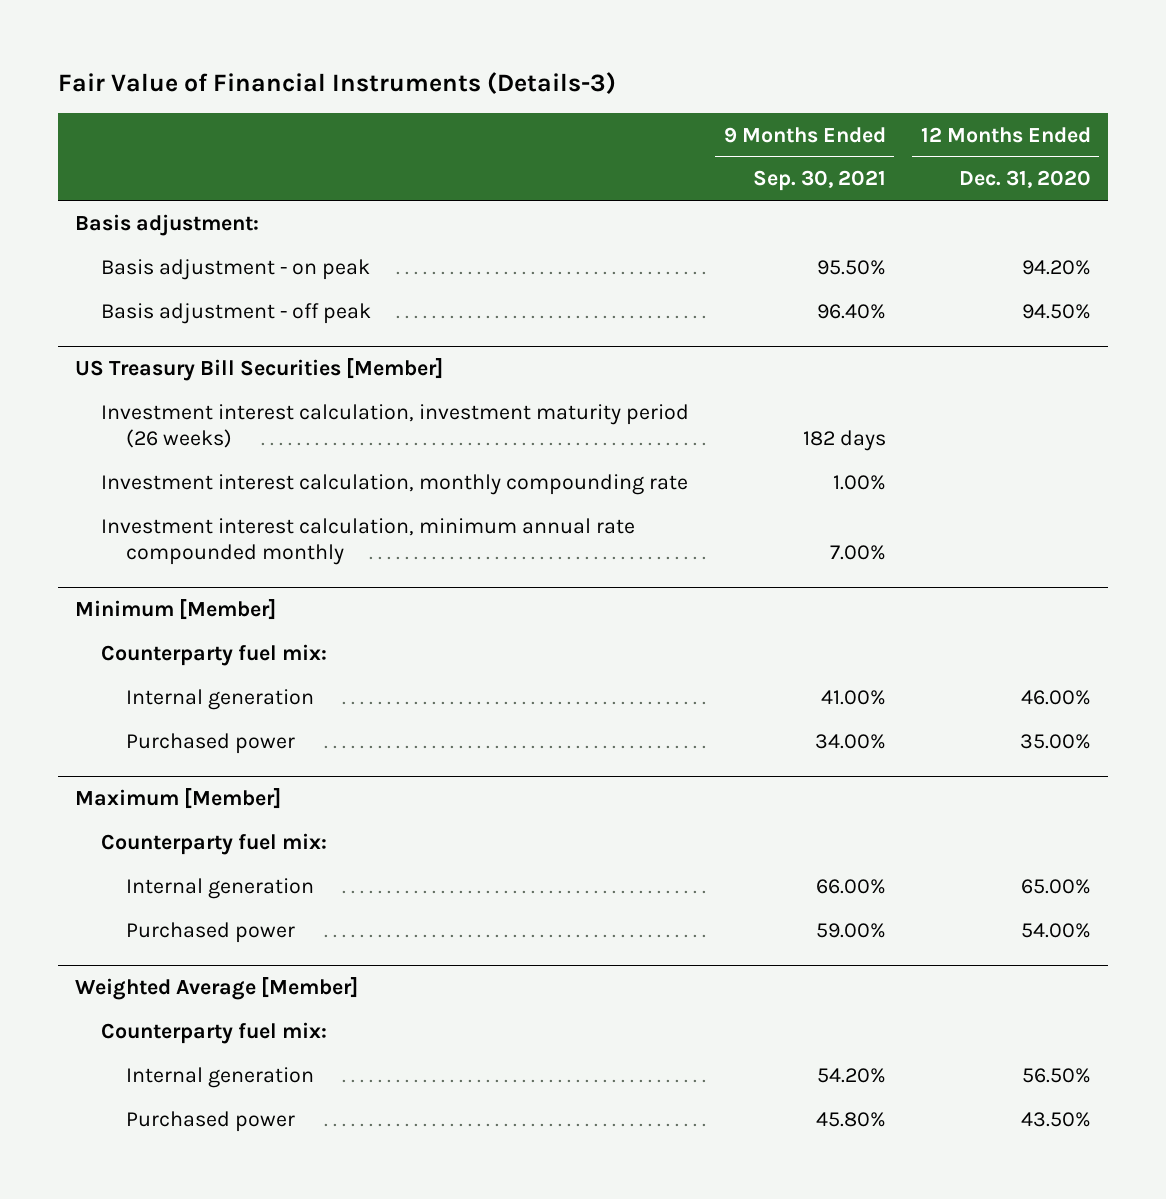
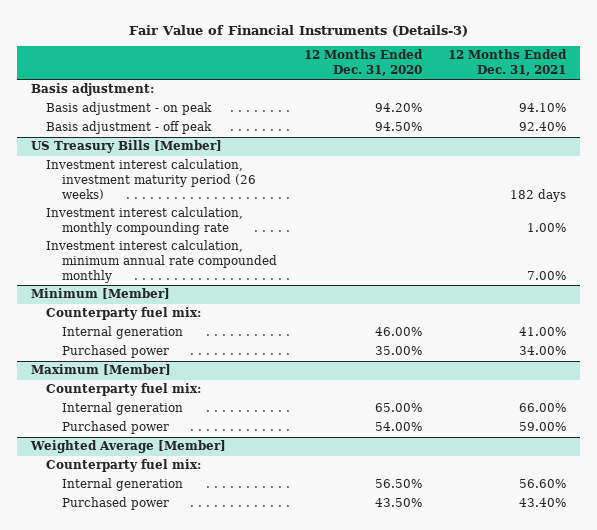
- | 9 Months Ended Sep. 30, 2021 | 12 Months Ended Dec. 31, 2020
+ | 12 Months Ended Dec. 31, 2020 | 12 Months Ended Dec. 31, 2021
- US Treasury Bill Securities [Member]
+ US Treasury Bills [Member]

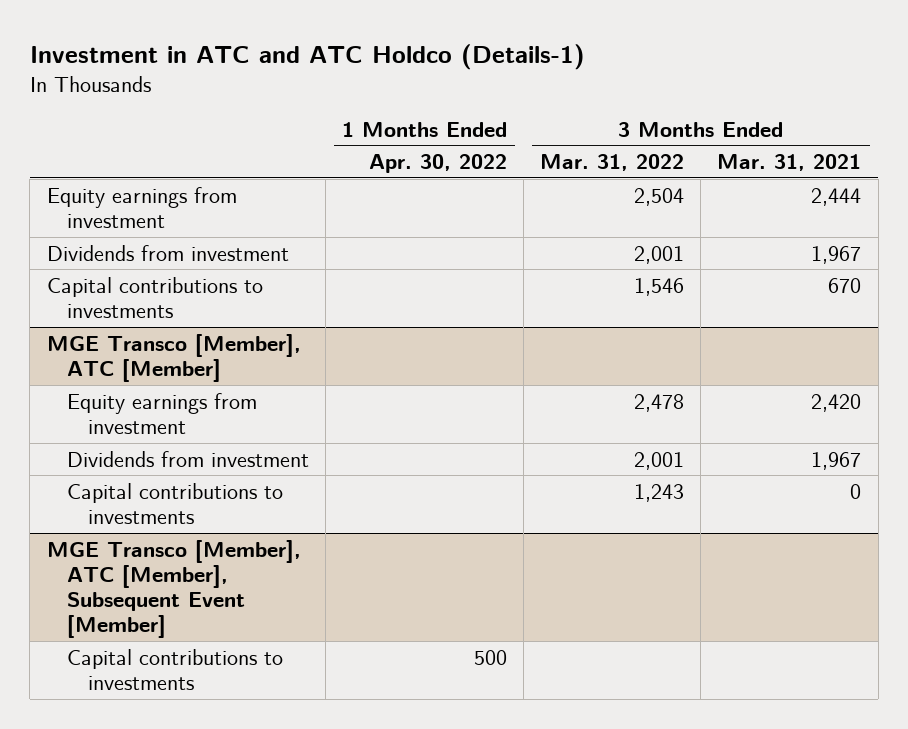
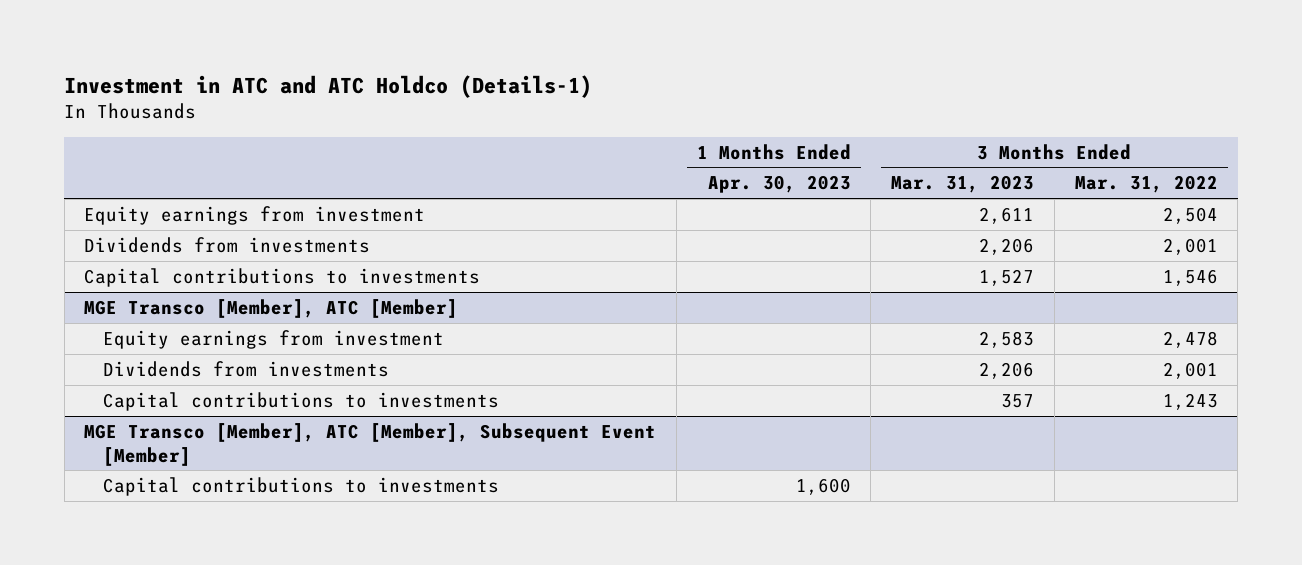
- | 1 Months Ended Apr. 30, 2022 | 3 Months Ended Mar. 31, 2022 | 3 Months Ended Mar. 31, 2021
+ | 1 Months Ended Apr. 30, 2023 | 3 Months Ended Mar. 31, 2023 | 3 Months Ended Mar. 31, 2022
- Dividends from investment | | 2,001 | 1,967
+ Dividends from investments | | 2,206 | 2,001
@ MGE Transco [Member], ATC [Member]
- Dividends from investment | | 2,001 | 1,967
+ Dividends from investments | | 2,206 | 2,001

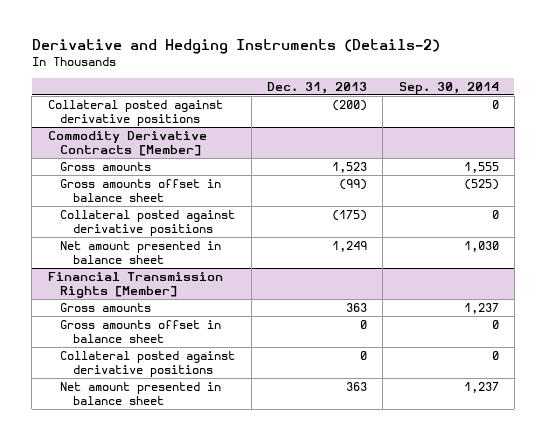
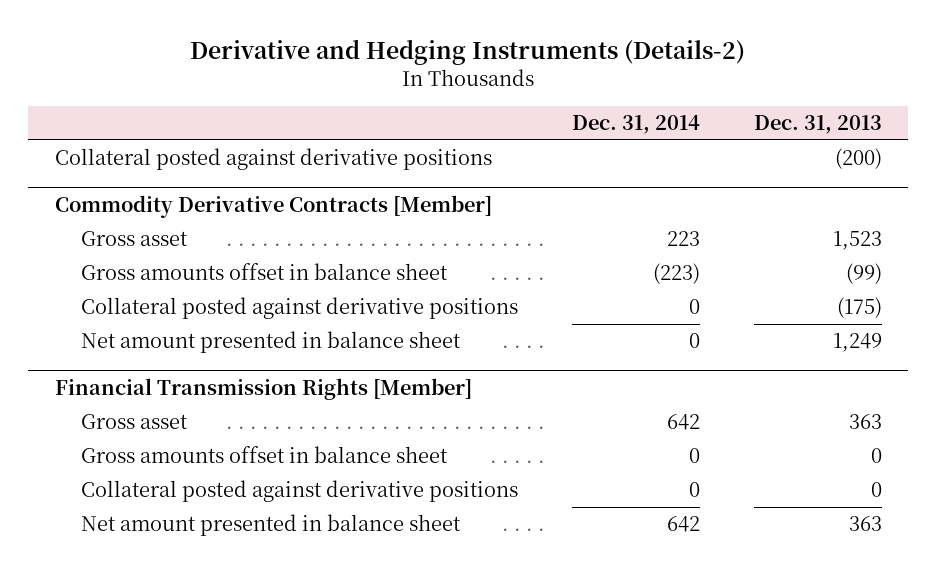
- | Dec. 31, 2013 | Sep. 30, 2014
+ | Dec. 31, 2014 | Dec. 31, 2013
@ Commodity Derivative Contracts [Member]
- Gross amounts | 1,523 | 1,555
+ Gross asset | 223 | 1,523
@ Financial Transmission Rights [Member]
- Gross amounts | 363 | 1,237
+ Gross asset | 642 | 363

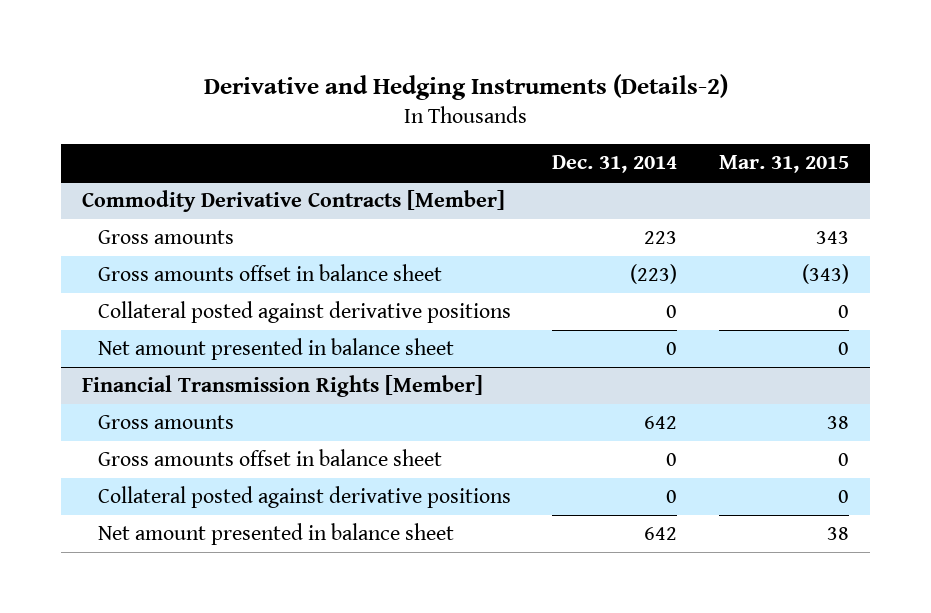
- | Dec. 31, 2014 | Dec. 31, 2013
+ | Dec. 31, 2014 | Mar. 31, 2015
- Collateral posted against derivative positions | | (200)
@ Commodity Derivative Contracts [Member]
- Gross asset | 223 | 1,523
+ Gross amounts | 223 | 343
@ Financial Transmission Rights [Member]
- Gross asset | 642 | 363
+ Gross amounts | 642 | 38

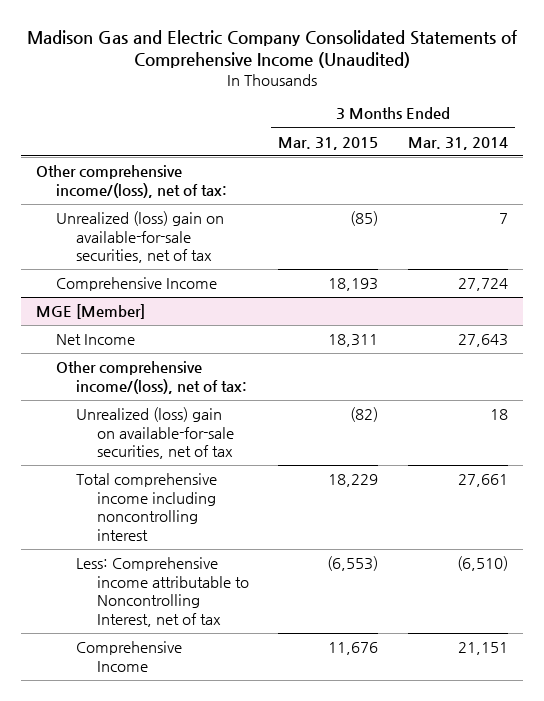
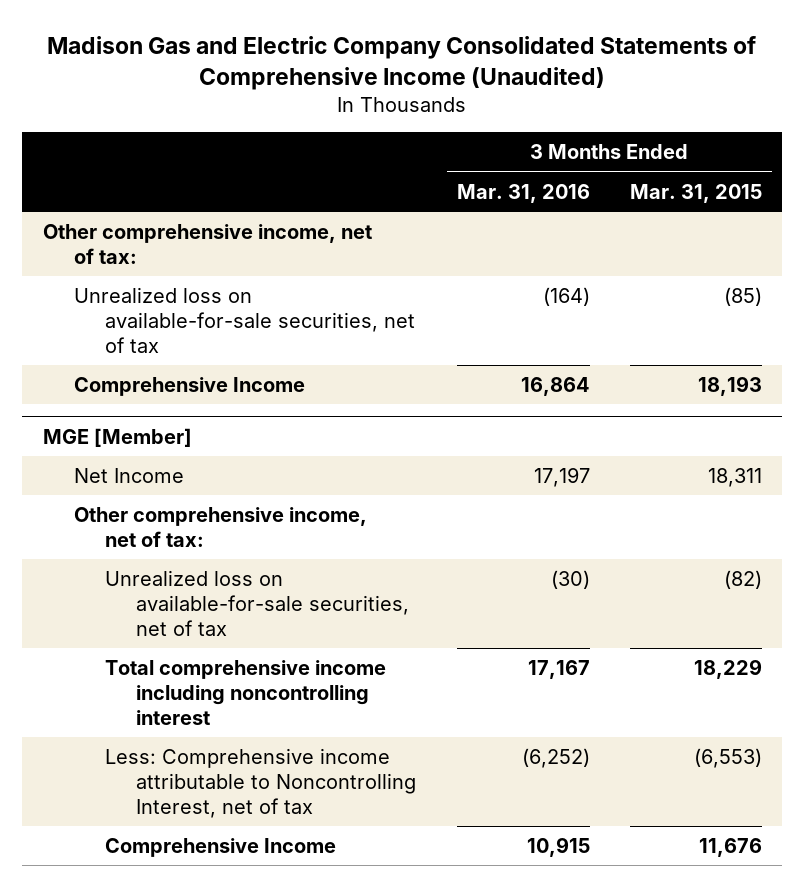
- | 3 Months Ended Mar. 31, 2015 | 3 Months Ended Mar. 31, 2014
+ | 3 Months Ended Mar. 31, 2016 | 3 Months Ended Mar. 31, 2015
- Other comprehensive income/(loss), net of tax:
- Unrealized (loss) gain on available-for-sale securities, net of tax | (85) | 7
+ Other comprehensive income, net of tax:
+ Unrealized loss on available-for-sale securities, net of tax | (164) | (85)
@ MGE [Member]
- Other comprehensive income/(loss), net of tax:
- Unrealized (loss) gain on available-for-sale securities, net of tax | (82) | 18
+ Other comprehensive income, net of tax:
+ Unrealized loss on available-for-sale securities, net of tax | (30) | (82)

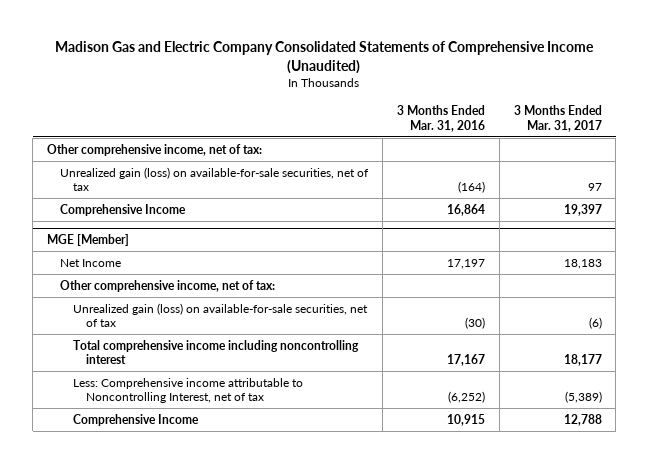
- | 3 Months Ended Mar. 31, 2016 | 3 Months Ended Mar. 31, 2015
+ | 3 Months Ended Mar. 31, 2016 | 3 Months Ended Mar. 31, 2017
- Unrealized loss on available-for-sale securities, net of tax | (164) | (85)
+ Unrealized gain (loss) on available-for-sale securities, net of tax | (164) | 97
@ MGE [Member]
- Unrealized loss on available-for-sale securities, net of tax | (30) | (82)
+ Unrealized gain (loss) on available-for-sale securities, net of tax | (30) | (6)

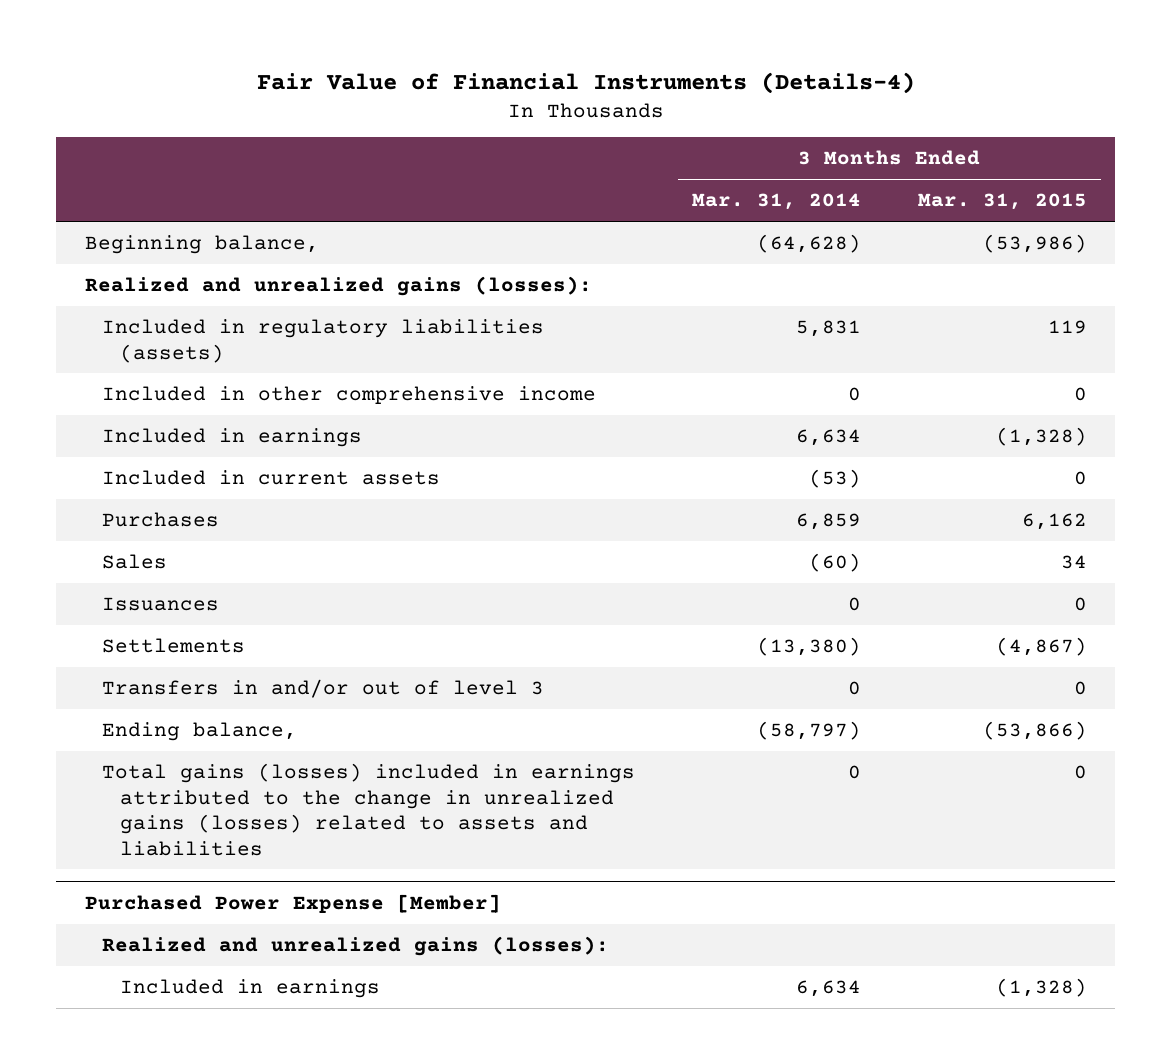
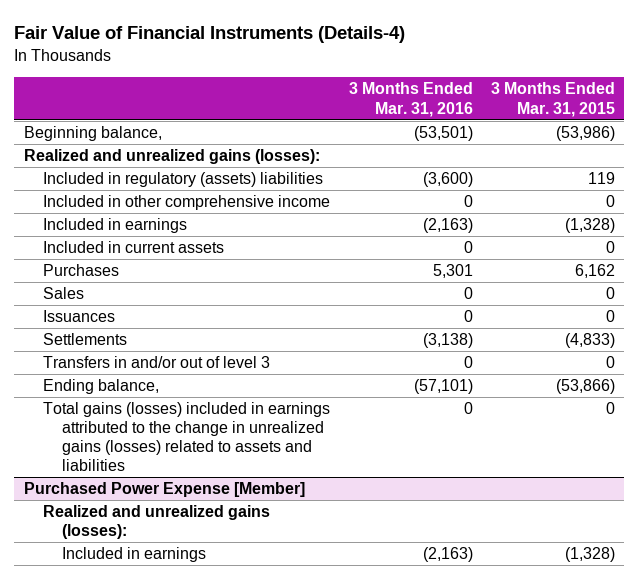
- | 3 Months Ended Mar. 31, 2014 | 3 Months Ended Mar. 31, 2015
+ | 3 Months Ended Mar. 31, 2016 | 3 Months Ended Mar. 31, 2015
- Included in regulatory liabilities (assets) | 5,831 | 119
+ Included in regulatory (assets) liabilities | (3,600) | 119
- Sales | (60) | 34
+ Sales | 0 | 0
- Settlements | (13,380) | (4,867)
+ Settlements | (3,138) | (4,833)

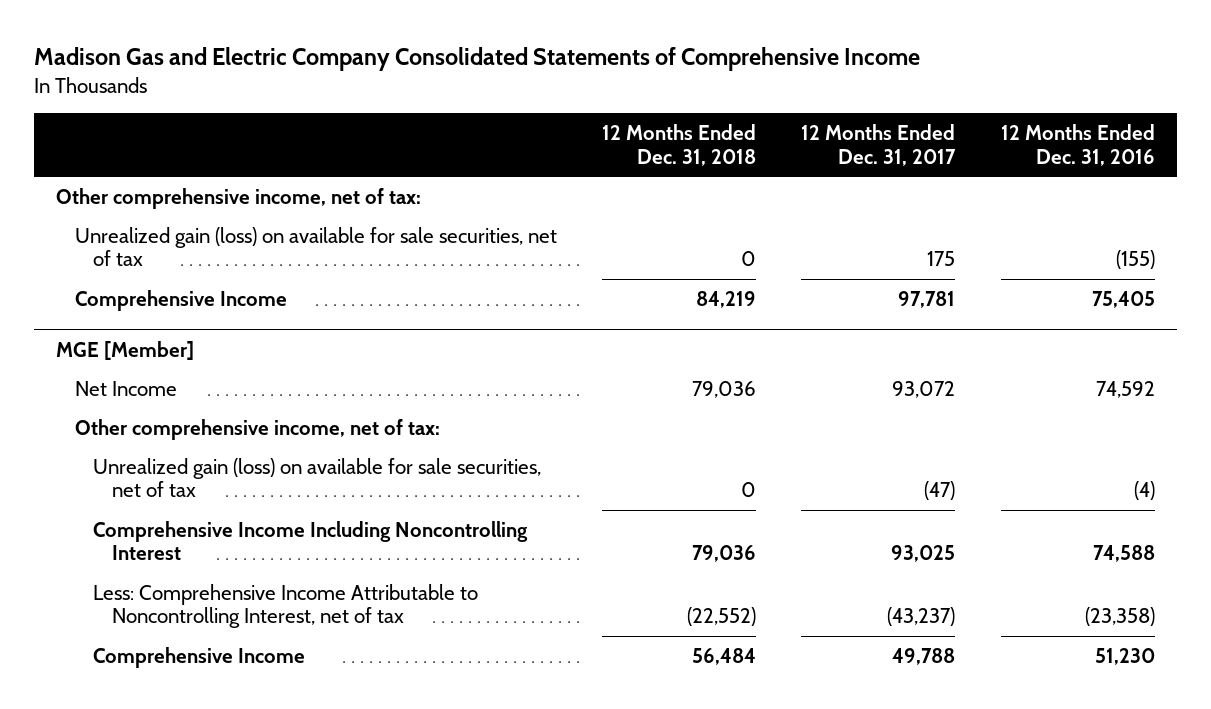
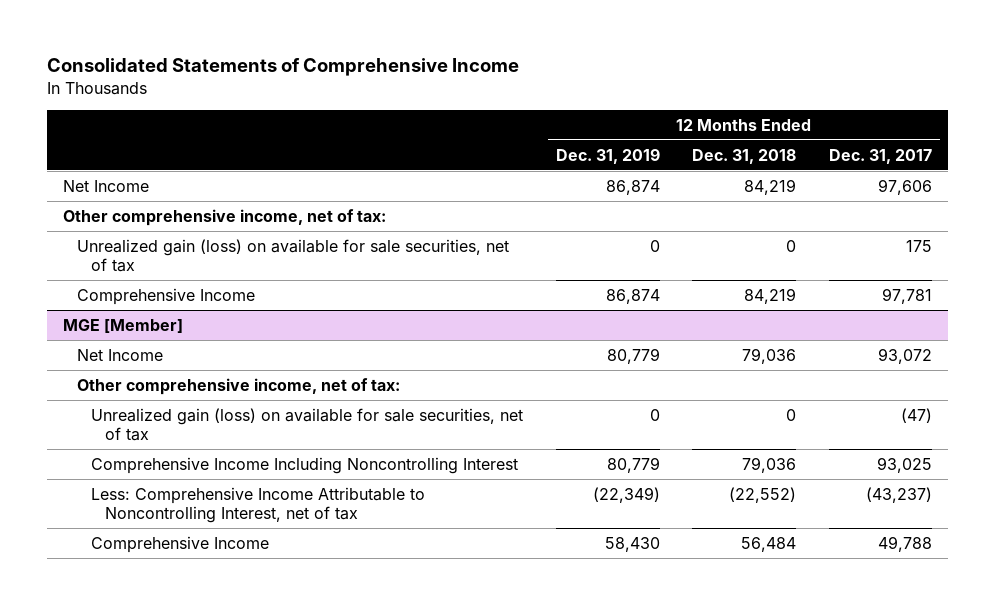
- Madison Gas and Electric Company Consolidated Statements of Comprehensive Income
+ Consolidated Statements of Comprehensive Income
- | 12 Months Ended Dec. 31, 2018 | 12 Months Ended Dec. 31, 2017 | 12 Months Ended Dec. 31, 2016
+ | 12 Months Ended Dec. 31, 2019 | 12 Months Ended Dec. 31, 2018 | 12 Months Ended Dec. 31, 2017
+ Net Income | 86,874 | 84,219 | 97,606

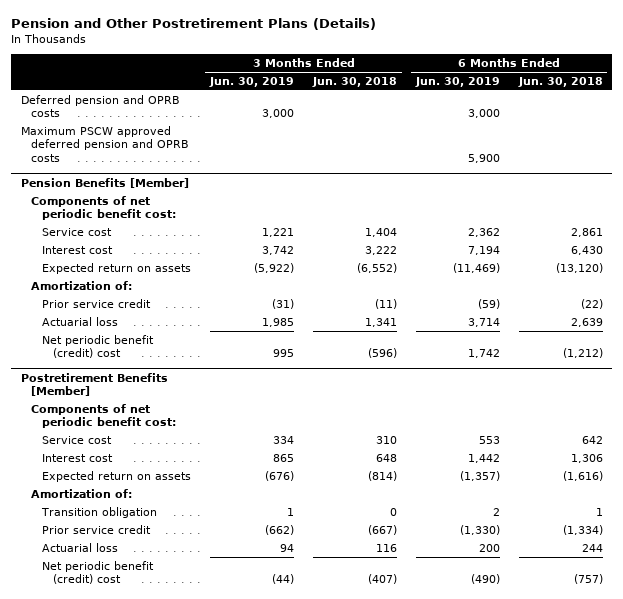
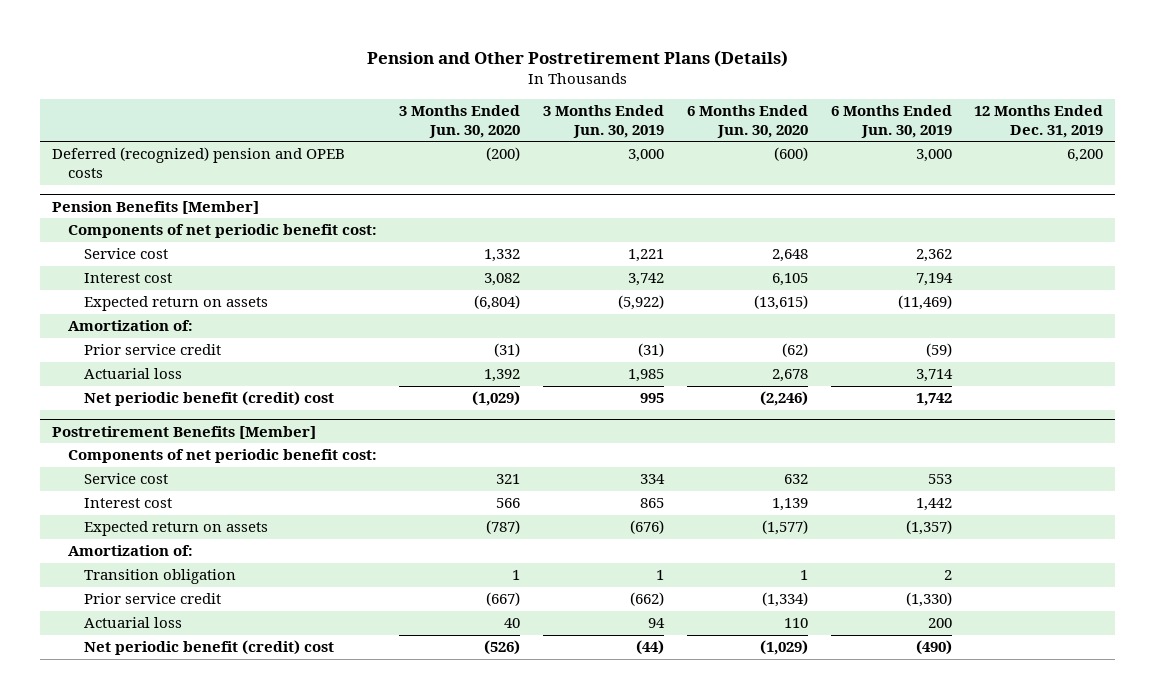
- | 3 Months Ended Jun. 30, 2019 | 3 Months Ended Jun. 30, 2018 | 6 Months Ended Jun. 30, 2019 | 6 Months Ended Jun. 30, 2018
+ | 3 Months Ended Jun. 30, 2020 | 3 Months Ended Jun. 30, 2019 | 6 Months Ended Jun. 30, 2020 | 6 Months Ended Jun. 30, 2019 | 12 Months Ended Dec. 31, 2019
- Deferred pension and OPRB costs | 3,000 | | 3,000 |
- Maximum PSCW approved deferred pension and OPRB costs | | | 5,900 |
+ Deferred (recognized) pension and OPEB costs | (200) | 3,000 | (600) | 3,000 | 6,200

